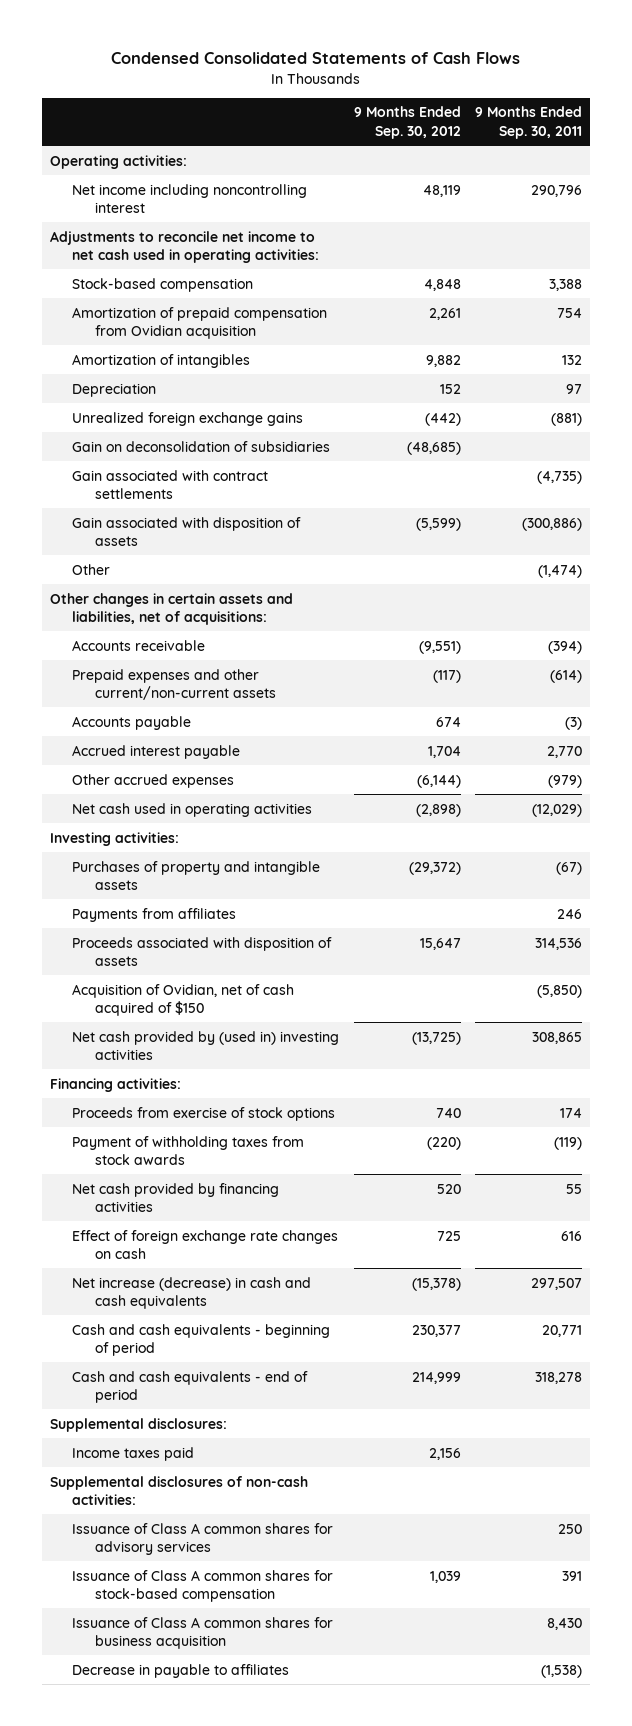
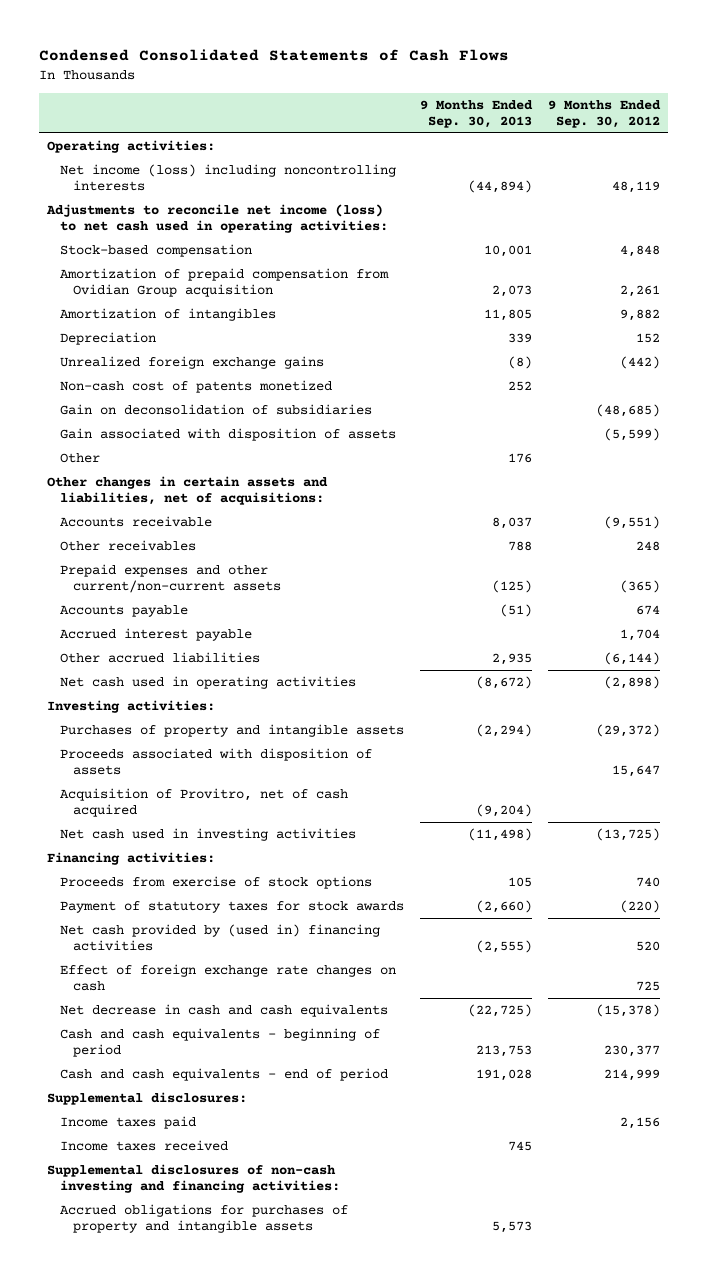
- | 9 Months Ended Sep. 30, 2012 | 9 Months Ended Sep. 30, 2011
+ | 9 Months Ended Sep. 30, 2013 | 9 Months Ended Sep. 30, 2012
- Net income including noncontrolling interest | 48,119 | 290,796
- Adjustments to reconcile net income to net cash used in operating activities:
+ Net income (loss) including noncontrolling interests | (44,894) | 48,119
+ Adjustments to reconcile net income (loss) to net cash used in operating activities:
- Amortization of prepaid compensation from Ovidian acquisition | 2,261 | 754
+ Amortization of prepaid compensation from Ovidian Group acquisition | 2,073 | 2,261
+ Non-cash cost of patents monetized | 252 |
- Gain associated with contract settlements | | (4,735)
- Prepaid expenses and other current/non-current assets | (117) | (614)
+ Other receivables | 788 | 248
+ Prepaid expenses and other current/non-current assets | (125) | (365)
- Other accrued expenses | (6,144) | (979)
+ Other accrued liabilities | 2,935 | (6,144)
- Payments from affiliates | | 246
- Acquisition of Ovidian, net of cash acquired of $150 | | (5,850)
- Net cash provided by (used in) investing activities | (13,725) | 308,865
+ Acquisition of Provitro, net of cash acquired | (9,204) |
+ Net cash used in investing activities | (11,498) | (13,725)
- Payment of withholding taxes from stock awards | (220) | (119)
- Net cash provided by financing activities | 520 | 55
+ Payment of statutory taxes for stock awards | (2,660) | (220)
+ Net cash provided by (used in) financing activities | (2,555) | 520
- Net increase (decrease) in cash and cash equivalents | (15,378) | 297,507
+ Net decrease in cash and cash equivalents | (22,725) | (15,378)
- Supplemental disclosures of non-cash activities:
- Issuance of Class A common shares for advisory services | | 250
- Issuance of Class A common shares for stock-based compensation | 1,039 | 391
- Issuance of Class A common shares for business acquisition | | 8,430
- Decrease in payable to affiliates | | (1,538)
+ Income taxes received | 745 |
+ Supplemental disclosures of non-cash investing and financing activities:
+ Accrued obligations for purchases of property and intangible assets | 5,573 |

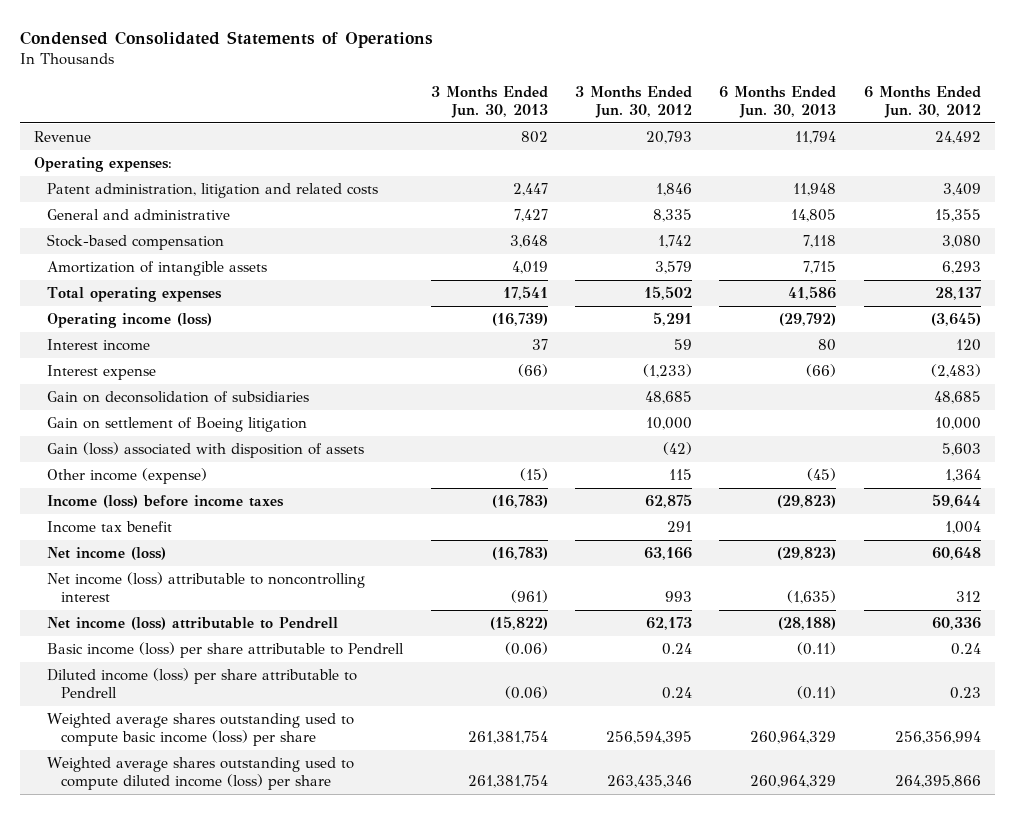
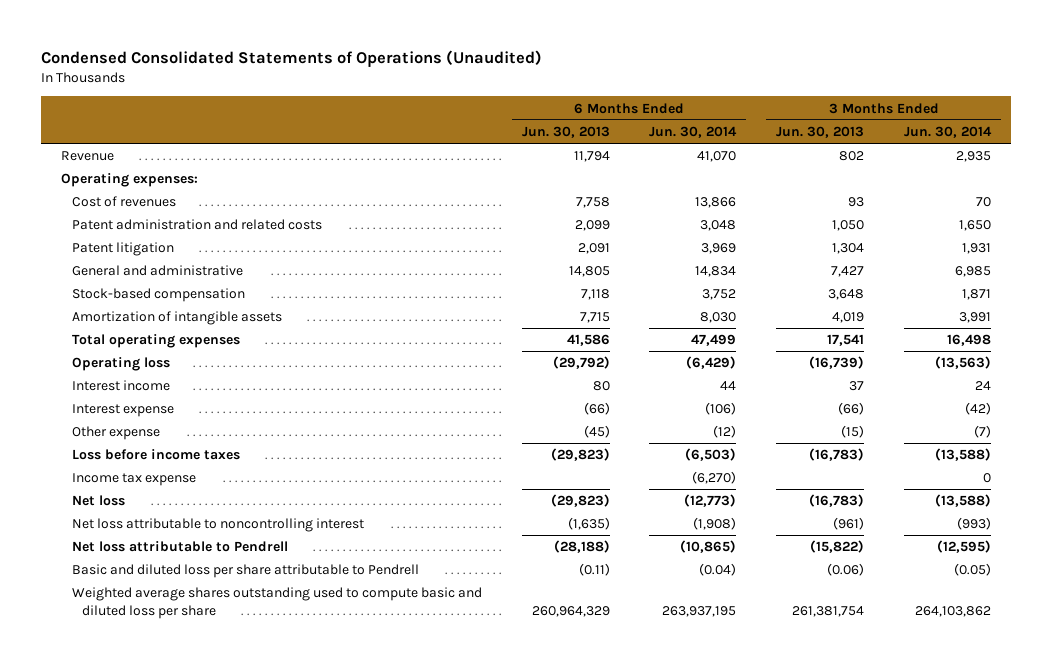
- Condensed Consolidated Statements of Operations
+ Condensed Consolidated Statements of Operations (Unaudited)
- | 3 Months Ended Jun. 30, 2013 | 3 Months Ended Jun. 30, 2012 | 6 Months Ended Jun. 30, 2013 | 6 Months Ended Jun. 30, 2012
+ | 6 Months Ended Jun. 30, 2013 | 6 Months Ended Jun. 30, 2014 | 3 Months Ended Jun. 30, 2013 | 3 Months Ended Jun. 30, 2014
- Patent administration, litigation and related costs | 2,447 | 1,846 | 11,948 | 3,409
+ Cost of revenues | 7,758 | 13,866 | 93 | 70
+ Patent administration and related costs | 2,099 | 3,048 | 1,050 | 1,650
+ Patent litigation | 2,091 | 3,969 | 1,304 | 1,931
- Operating income (loss) | (16,739) | 5,291 | (29,792) | (3,645)
+ Operating loss | (29,792) | (6,429) | (16,739) | (13,563)
- Gain on deconsolidation of subsidiaries | | 48,685 | | 48,685
- Gain on settlement of Boeing litigation | | 10,000 | | 10,000
- Gain (loss) associated with disposition of assets | | (42) | | 5,603
- Other income (expense) | (15) | 115 | (45) | 1,364
- Income (loss) before income taxes | (16,783) | 62,875 | (29,823) | 59,644
- Income tax benefit | | 291 | | 1,004
- Net income (loss) | (16,783) | 63,166 | (29,823) | 60,648
- Net income (loss) attributable to noncontrolling interest | (961) | 993 | (1,635) | 312
- Net income (loss) attributable to Pendrell | (15,822) | 62,173 | (28,188) | 60,336
- Basic income (loss) per share attributable to Pendrell | (0.06) | 0.24 | (0.11) | 0.24
- Diluted income (loss) per share attributable to Pendrell | (0.06) | 0.24 | (0.11) | 0.23
- Weighted average shares outstanding used to compute basic income (loss) per share | 261,381,754 | 256,594,395 | 260,964,329 | 256,356,994
- Weighted average shares outstanding used to compute diluted income (loss) per share | 261,381,754 | 263,435,346 | 260,964,329 | 264,395,866
+ Other expense | (45) | (12) | (15) | (7)
+ Loss before income taxes | (29,823) | (6,503) | (16,783) | (13,588)
+ Income tax expense | | (6,270) | | 0
+ Net loss | (29,823) | (12,773) | (16,783) | (13,588)
+ Net loss attributable to noncontrolling interest | (1,635) | (1,908) | (961) | (993)
+ Net loss attributable to Pendrell | (28,188) | (10,865) | (15,822) | (12,595)
+ Basic and diluted loss per share attributable to Pendrell | (0.11) | (0.04) | (0.06) | (0.05)
+ Weighted average shares outstanding used to compute basic and diluted loss per share | 260,964,329 | 263,937,195 | 261,381,754 | 264,103,862

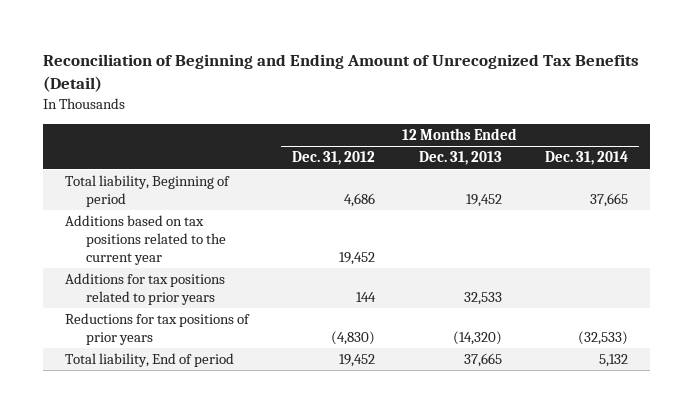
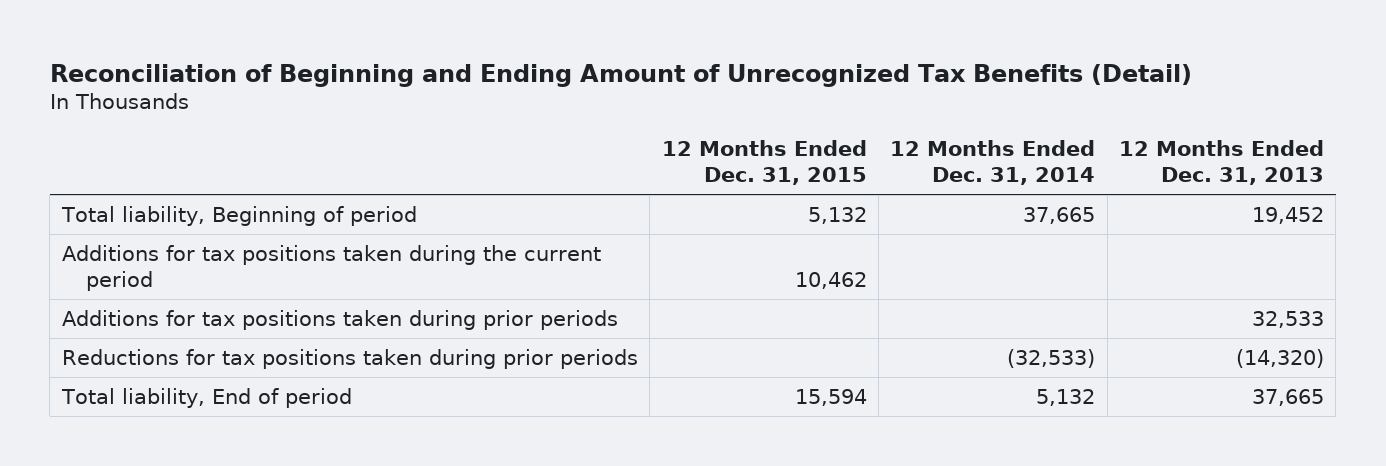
- | 12 Months Ended Dec. 31, 2012 | 12 Months Ended Dec. 31, 2013 | 12 Months Ended Dec. 31, 2014
+ | 12 Months Ended Dec. 31, 2015 | 12 Months Ended Dec. 31, 2014 | 12 Months Ended Dec. 31, 2013
- Additions based on tax positions related to the current year | 19,452 | |
- Additions for tax positions related to prior years | 144 | 32,533 |
- Reductions for tax positions of prior years | (4,830) | (14,320) | (32,533)
+ Additions for tax positions taken during the current period | 10,462 | |
+ Additions for tax positions taken during prior periods | | | 32,533
+ Reductions for tax positions taken during prior periods | | (32,533) | (14,320)

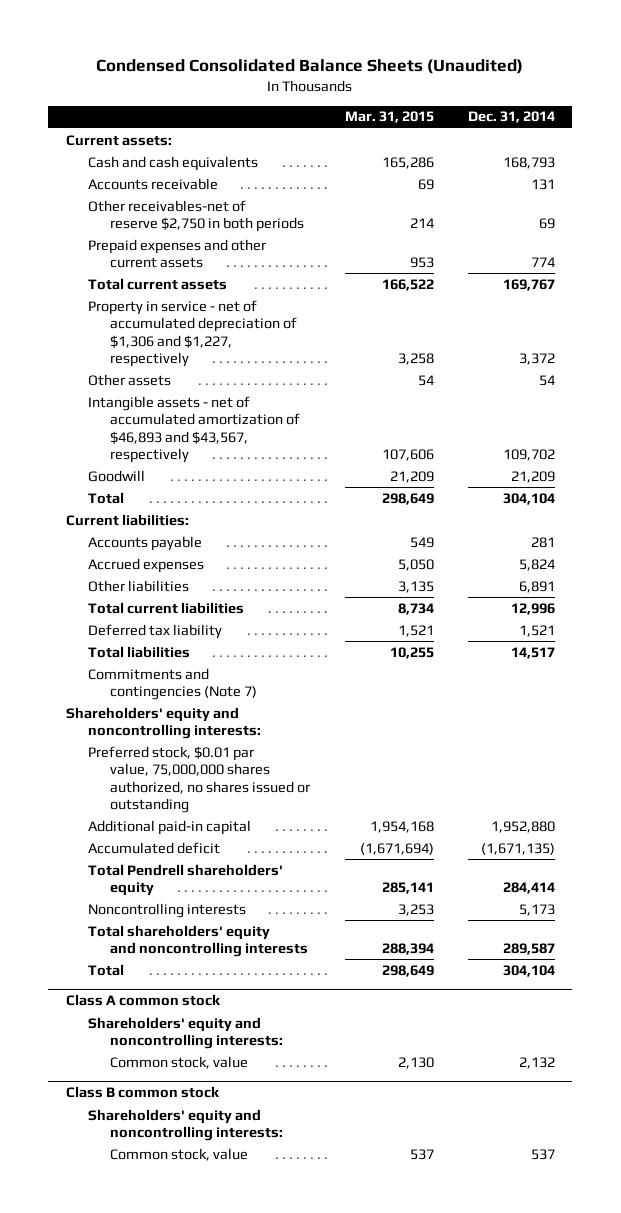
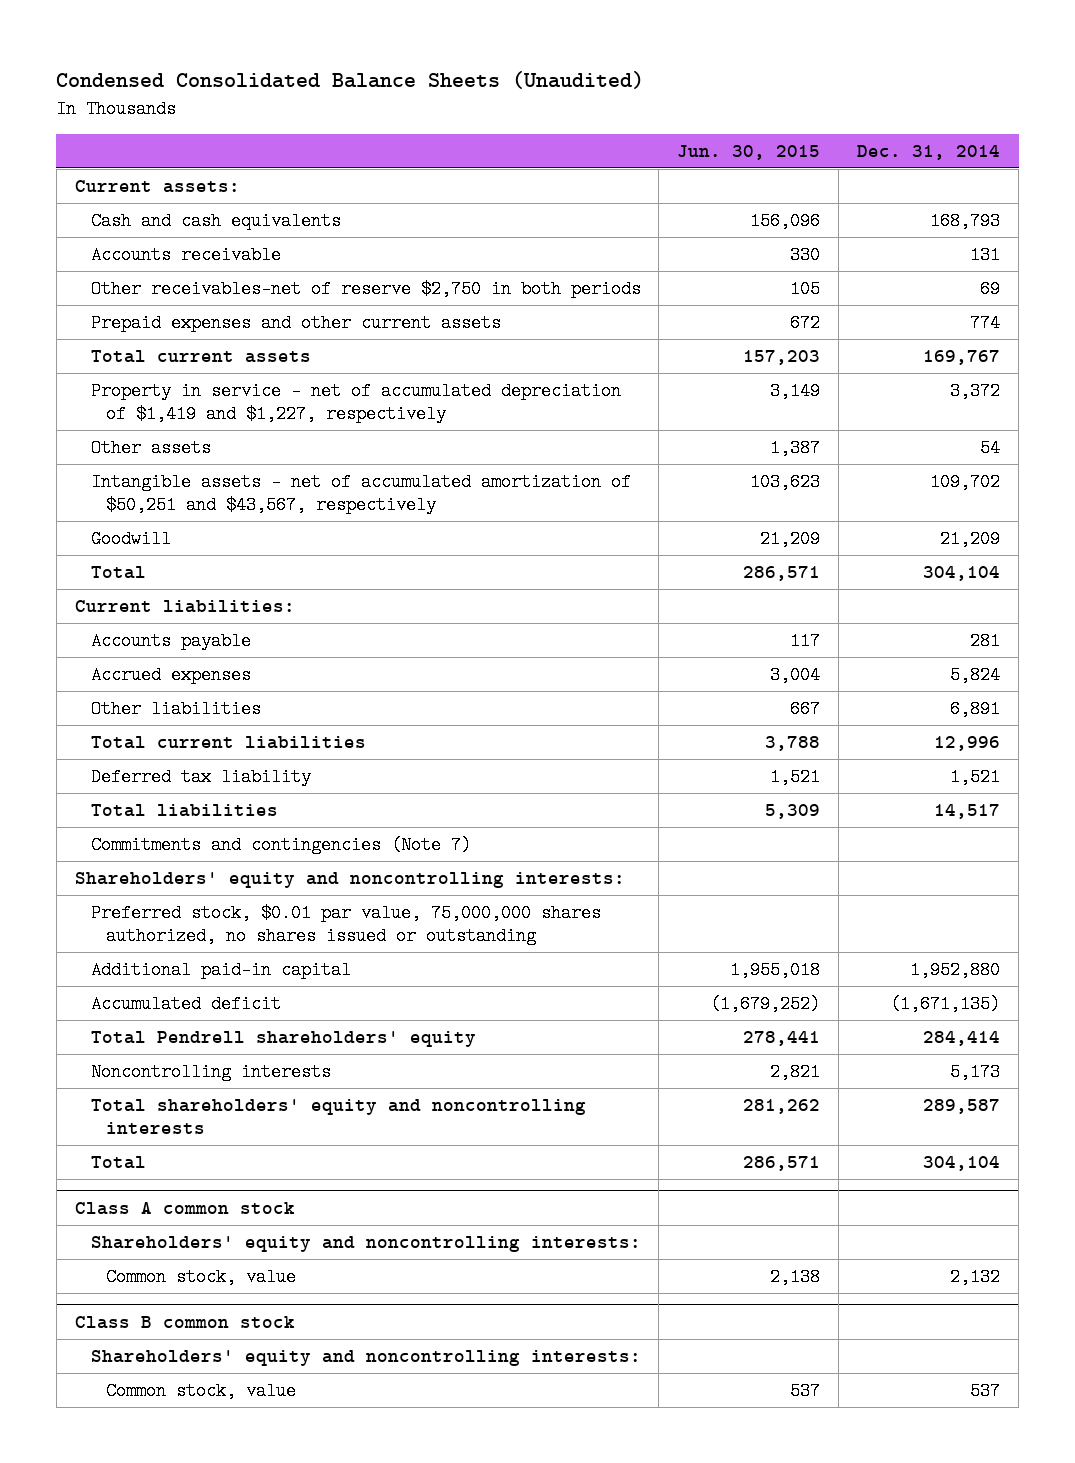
- | Mar. 31, 2015 | Dec. 31, 2014
+ | Jun. 30, 2015 | Dec. 31, 2014
- Property in service - net of accumulated depreciation of $1,306 and $1,227, respectively | 3,258 | 3,372
+ Property in service - net of accumulated depreciation of $1,419 and $1,227, respectively | 3,149 | 3,372
- Intangible assets - net of accumulated amortization of $46,893 and $43,567, respectively | 107,606 | 109,702
+ Intangible assets - net of accumulated amortization of $50,251 and $43,567, respectively | 103,623 | 109,702

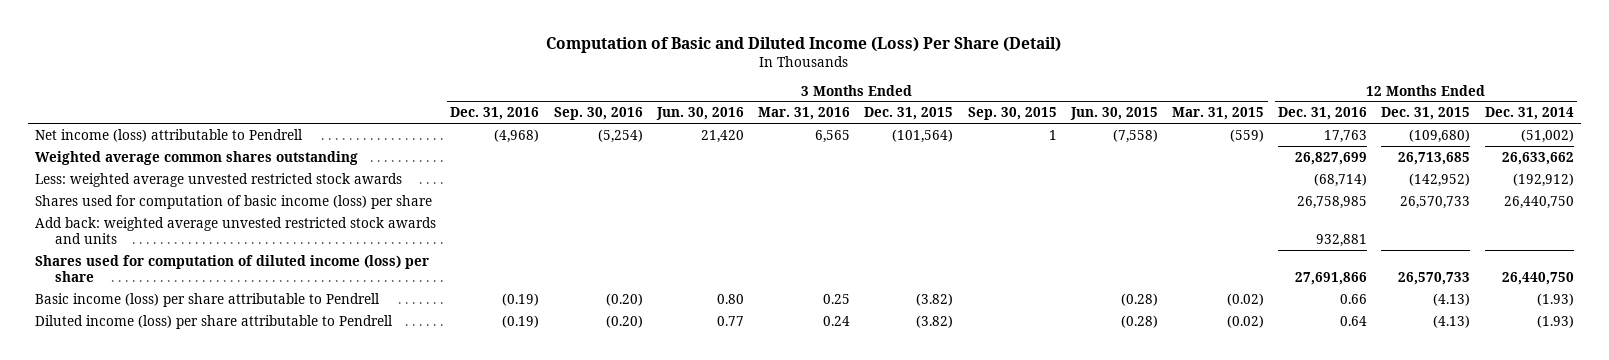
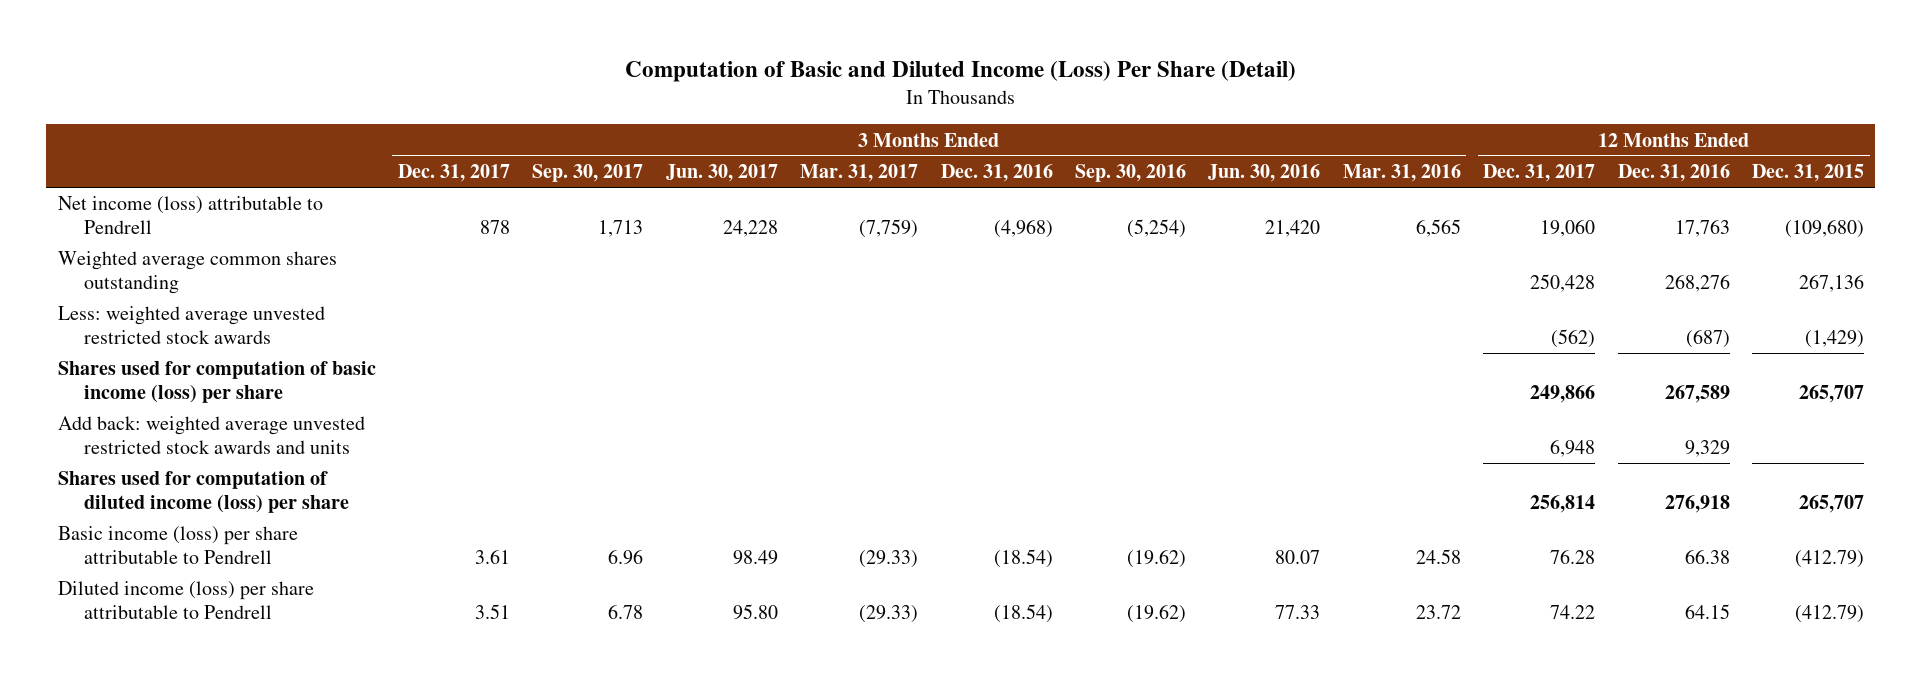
- | 3 Months Ended Dec. 31, 2016 | 3 Months Ended Sep. 30, 2016 | 3 Months Ended Jun. 30, 2016 | 3 Months Ended Mar. 31, 2016 | 3 Months Ended Dec. 31, 2015 | 3 Months Ended Sep. 30, 2015 | 3 Months Ended Jun. 30, 2015 | 3 Months Ended Mar. 31, 2015 | 12 Months Ended Dec. 31, 2016 | 12 Months Ended Dec. 31, 2015 | 12 Months Ended Dec. 31, 2014
+ | 3 Months Ended Dec. 31, 2017 | 3 Months Ended Sep. 30, 2017 | 3 Months Ended Jun. 30, 2017 | 3 Months Ended Mar. 31, 2017 | 3 Months Ended Dec. 31, 2016 | 3 Months Ended Sep. 30, 2016 | 3 Months Ended Jun. 30, 2016 | 3 Months Ended Mar. 31, 2016 | 12 Months Ended Dec. 31, 2017 | 12 Months Ended Dec. 31, 2016 | 12 Months Ended Dec. 31, 2015
- Weighted average common shares outstanding | | | | | | | | | 26,827,699 | 26,713,685 | 26,633,662
- Less: weighted average unvested restricted stock awards | | | | | | | | | (68,714) | (142,952) | (192,912)
- Shares used for computation of basic income (loss) per share | | | | | | | | | 26,758,985 | 26,570,733 | 26,440,750
- Add back: weighted average unvested restricted stock awards and units | | | | | | | | | 932,881 | |
- Shares used for computation of diluted income (loss) per share | | | | | | | | | 27,691,866 | 26,570,733 | 26,440,750
- Basic income (loss) per share attributable to Pendrell | (0.19) | (0.20) | 0.80 | 0.25 | (3.82) | | (0.28) | (0.02) | 0.66 | (4.13) | (1.93)
- Diluted income (loss) per share attributable to Pendrell | (0.19) | (0.20) | 0.77 | 0.24 | (3.82) | | (0.28) | (0.02) | 0.64 | (4.13) | (1.93)
+ Weighted average common shares outstanding | | | | | | | | | 250,428 | 268,276 | 267,136
+ Less: weighted average unvested restricted stock awards | | | | | | | | | (562) | (687) | (1,429)
+ Shares used for computation of basic income (loss) per share | | | | | | | | | 249,866 | 267,589 | 265,707
+ Add back: weighted average unvested restricted stock awards and units | | | | | | | | | 6,948 | 9,329 |
+ Shares used for computation of diluted income (loss) per share | | | | | | | | | 256,814 | 276,918 | 265,707
+ Basic income (loss) per share attributable to Pendrell | 3.61 | 6.96 | 98.49 | (29.33) | (18.54) | (19.62) | 80.07 | 24.58 | 76.28 | 66.38 | (412.79)
+ Diluted income (loss) per share attributable to Pendrell | 3.51 | 6.78 | 95.80 | (29.33) | (18.54) | (19.62) | 77.33 | 23.72 | 74.22 | 64.15 | (412.79)

